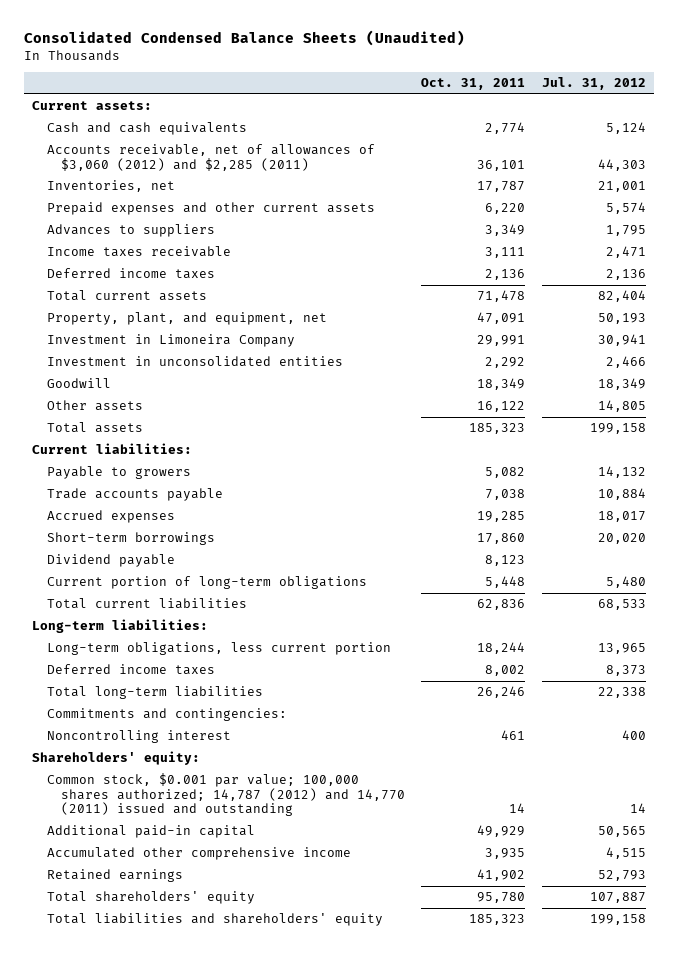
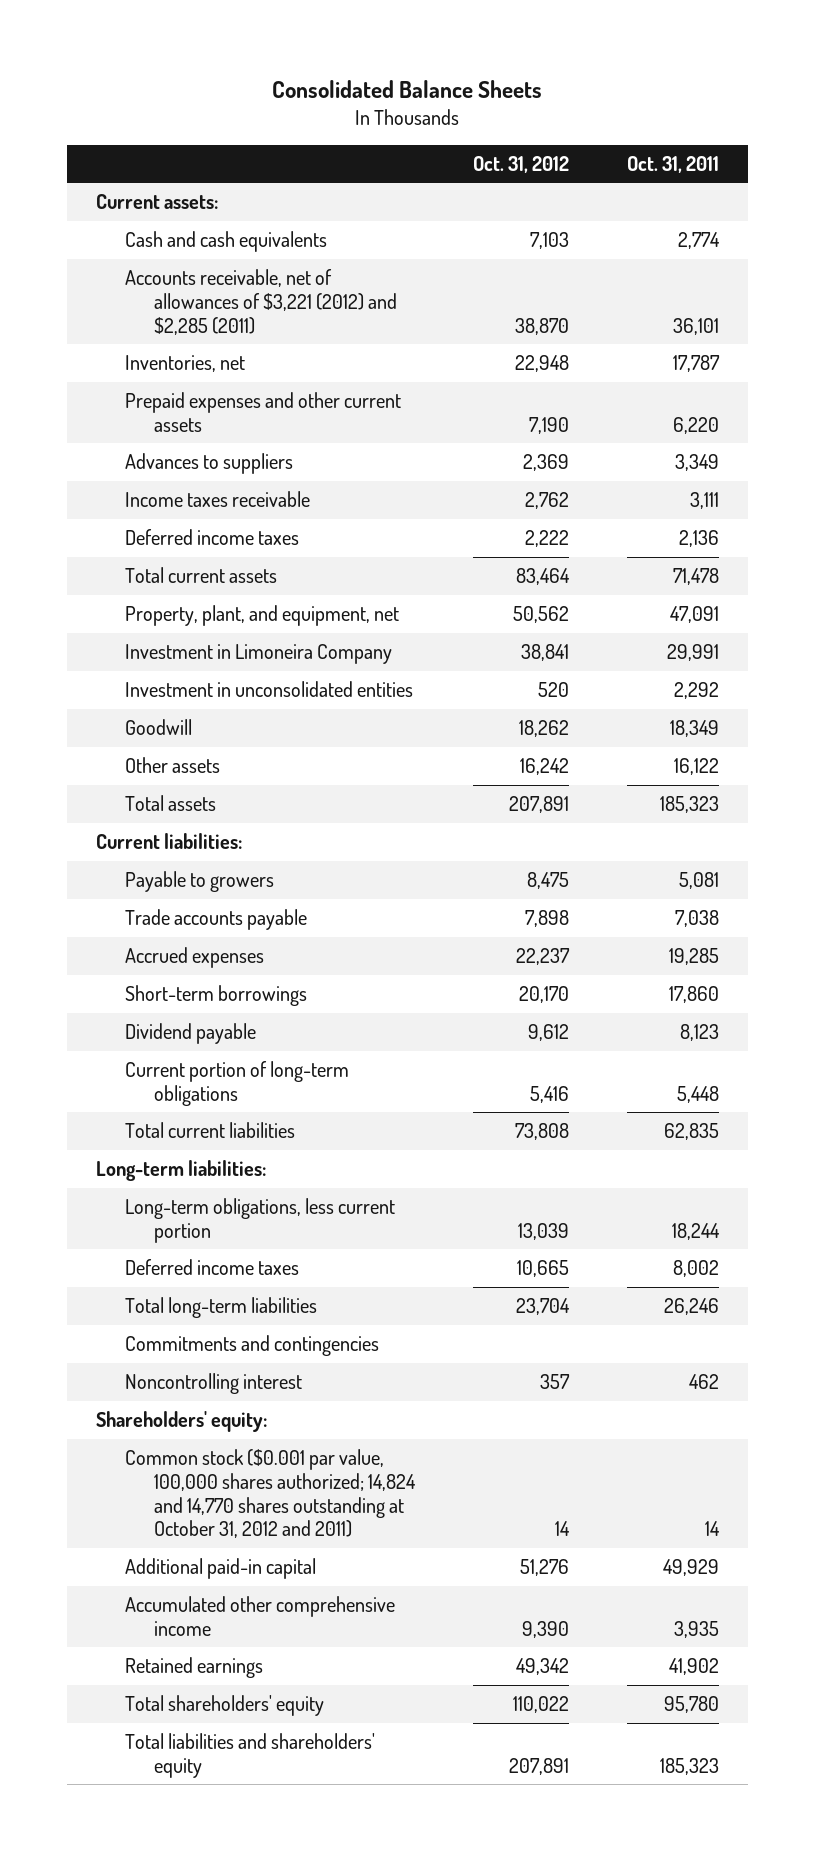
- Consolidated Condensed Balance Sheets (Unaudited)
+ Consolidated Balance Sheets
- | Oct. 31, 2011 | Jul. 31, 2012
+ | Oct. 31, 2012 | Oct. 31, 2011
- Accounts receivable, net of allowances of $3,060 (2012) and $2,285 (2011) | 36,101 | 44,303
+ Accounts receivable, net of allowances of $3,221 (2012) and $2,285 (2011) | 38,870 | 36,101
- Payable to growers | 5,082 | 14,132
+ Payable to growers | 8,475 | 5,081
- Total current liabilities | 62,836 | 68,533
+ Total current liabilities | 73,808 | 62,835
- Commitments and contingencies:
- Noncontrolling interest | 461 | 400
+ Commitments and contingencies
+ Noncontrolling interest | 357 | 462
- Common stock, $0.001 par value; 100,000 shares authorized; 14,787 (2012) and 14,770 (2011) issued and outstanding | 14 | 14
+ Common stock ($0.001 par value, 100,000 shares authorized; 14,824 and 14,770 shares outstanding at October 31, 2012 and 2011) | 14 | 14

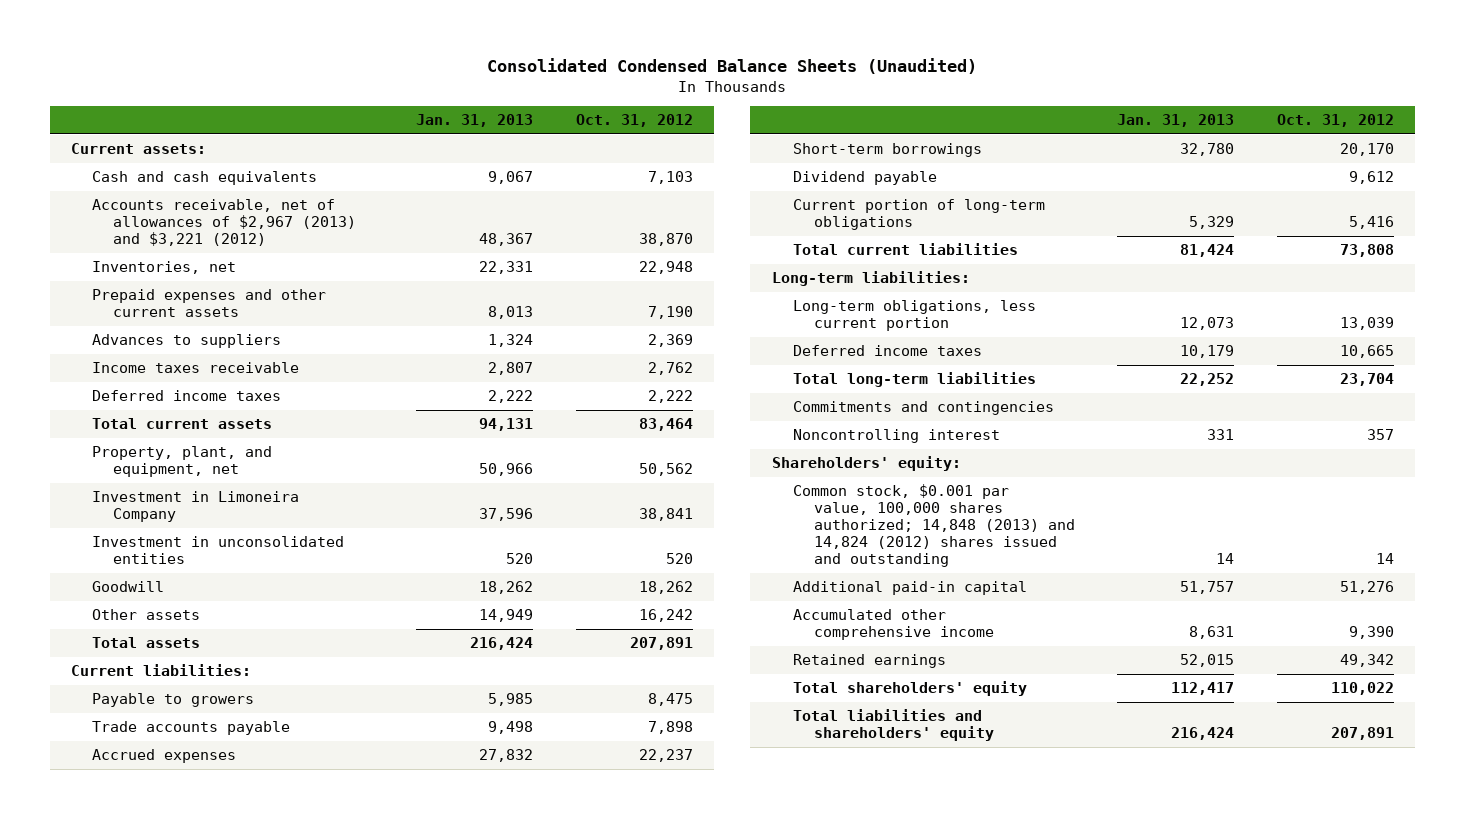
- Consolidated Balance Sheets
+ Consolidated Condensed Balance Sheets (Unaudited)
- | Oct. 31, 2012 | Oct. 31, 2011
+ | Jan. 31, 2013 | Oct. 31, 2012
- Accounts receivable, net of allowances of $3,221 (2012) and $2,285 (2011) | 38,870 | 36,101
+ Accounts receivable, net of allowances of $2,967 (2013) and $3,221 (2012) | 48,367 | 38,870
- Common stock ($0.001 par value, 100,000 shares authorized; 14,824 and 14,770 shares outstanding at October 31, 2012 and 2011) | 14 | 14
+ Common stock, $0.001 par value, 100,000 shares authorized; 14,848 (2013) and 14,824 (2012) shares issued and outstanding | 14 | 14

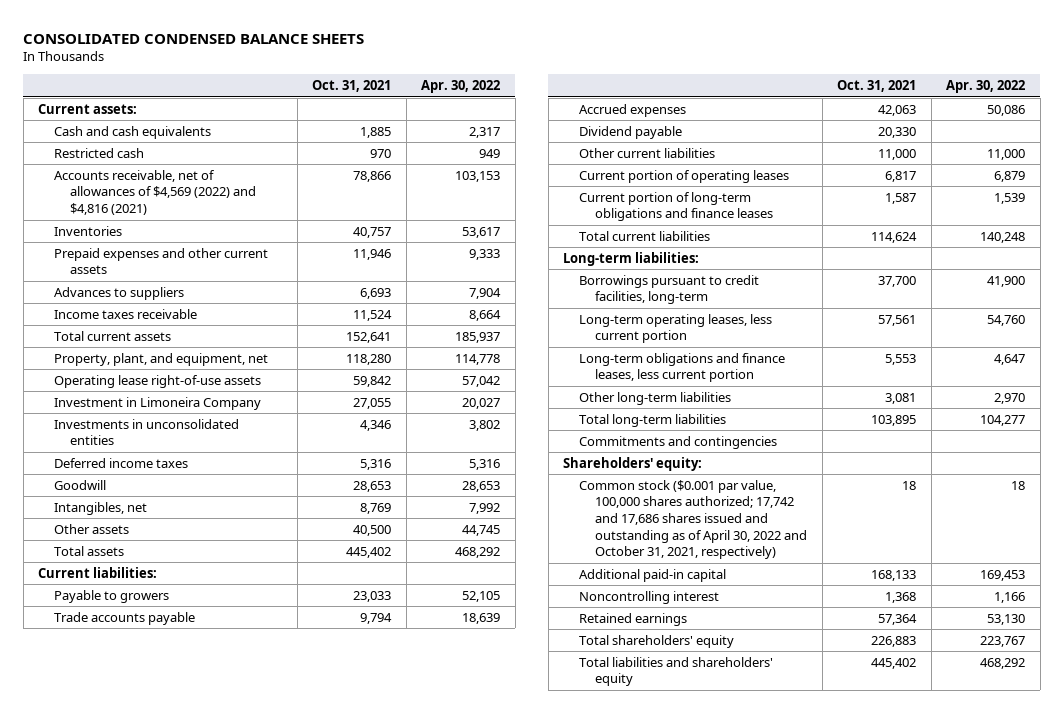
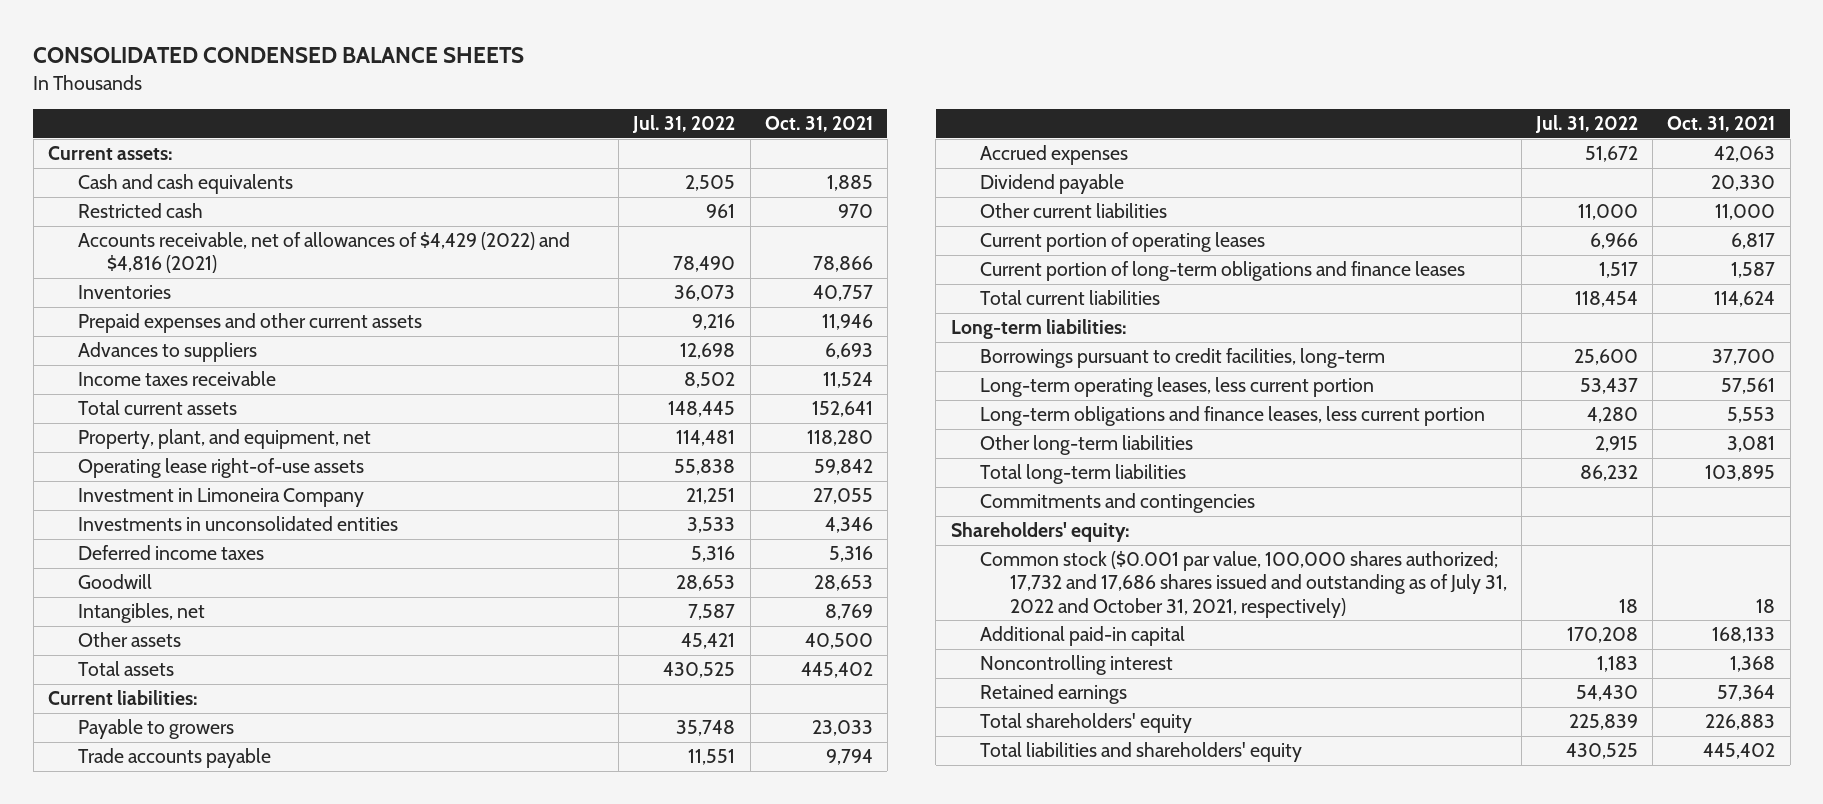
- | Oct. 31, 2021 | Apr. 30, 2022
+ | Jul. 31, 2022 | Oct. 31, 2021
- Accounts receivable, net of allowances of $4,569 (2022) and $4,816 (2021) | 78,866 | 103,153
+ Accounts receivable, net of allowances of $4,429 (2022) and $4,816 (2021) | 78,490 | 78,866
- Common stock ($0.001 par value, 100,000 shares authorized; 17,742 and 17,686 shares issued and outstanding as of April 30, 2022 and October 31, 2021, respectively) | 18 | 18
+ Common stock ($0.001 par value, 100,000 shares authorized; 17,732 and 17,686 shares issued and outstanding as of July 31, 2022 and October 31, 2021, respectively) | 18 | 18

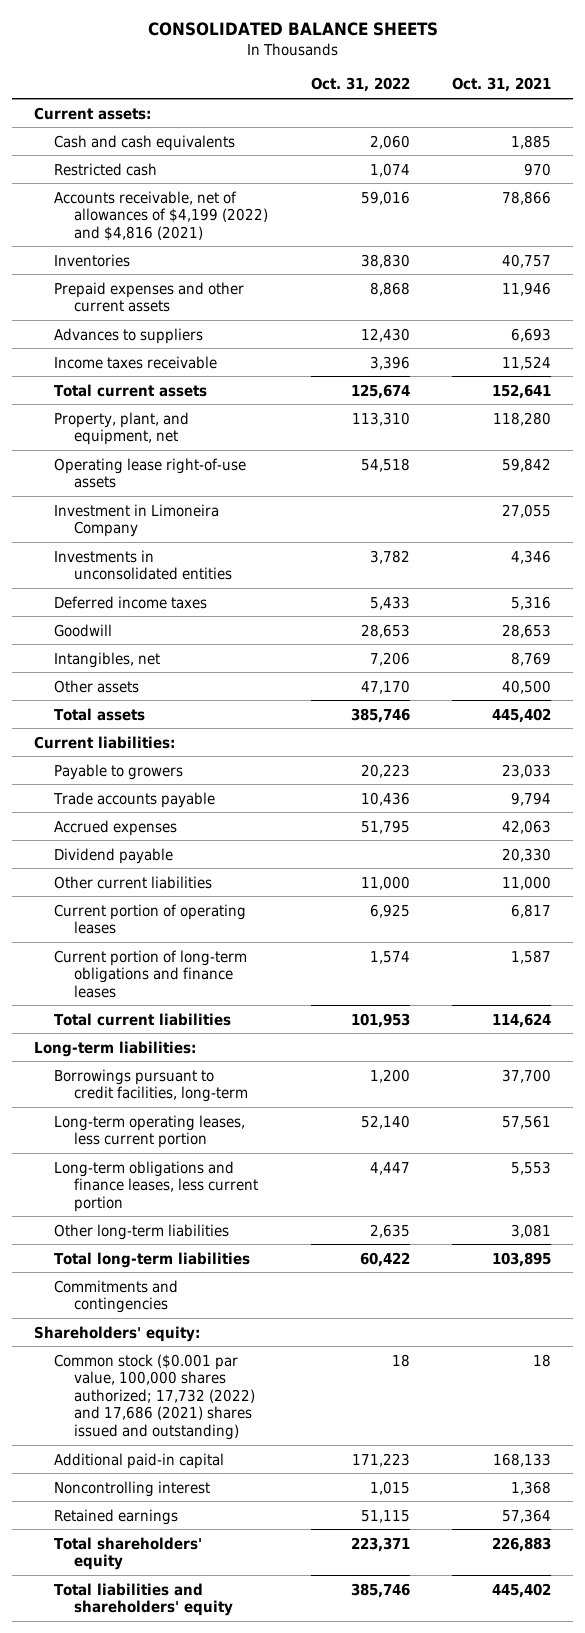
- CONSOLIDATED CONDENSED BALANCE SHEETS
+ CONSOLIDATED BALANCE SHEETS
- | Jul. 31, 2022 | Oct. 31, 2021
+ | Oct. 31, 2022 | Oct. 31, 2021
- Accounts receivable, net of allowances of $4,429 (2022) and $4,816 (2021) | 78,490 | 78,866
+ Accounts receivable, net of allowances of $4,199 (2022) and $4,816 (2021) | 59,016 | 78,866
- Common stock ($0.001 par value, 100,000 shares authorized; 17,732 and 17,686 shares issued and outstanding as of July 31, 2022 and October 31, 2021, respectively) | 18 | 18
+ Common stock ($0.001 par value, 100,000 shares authorized; 17,732 (2022) and 17,686 (2021) shares issued and outstanding) | 18 | 18

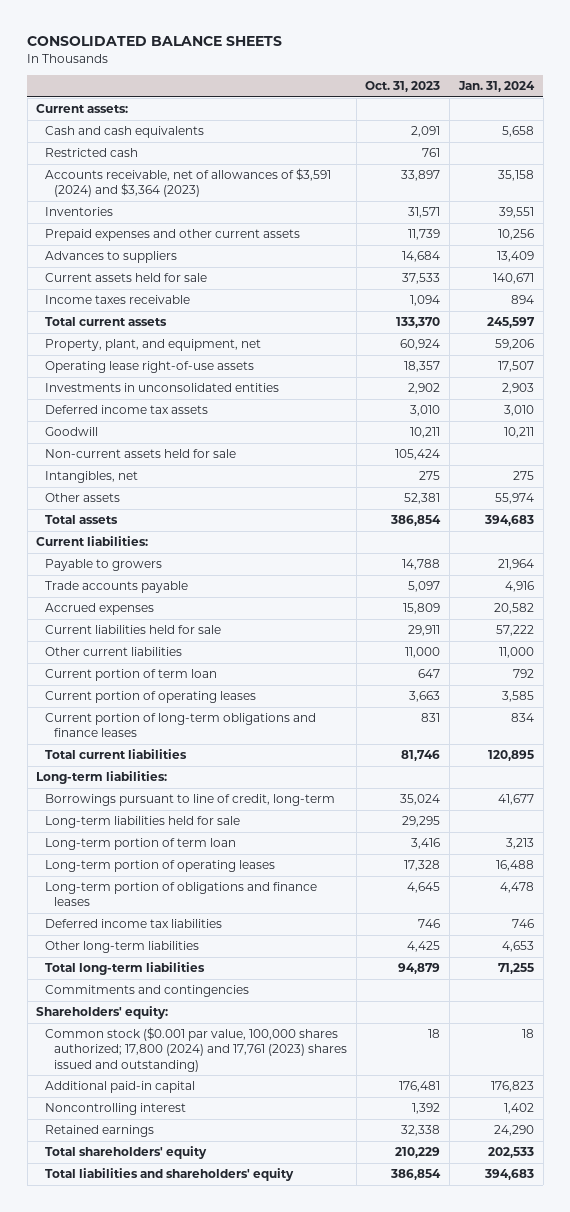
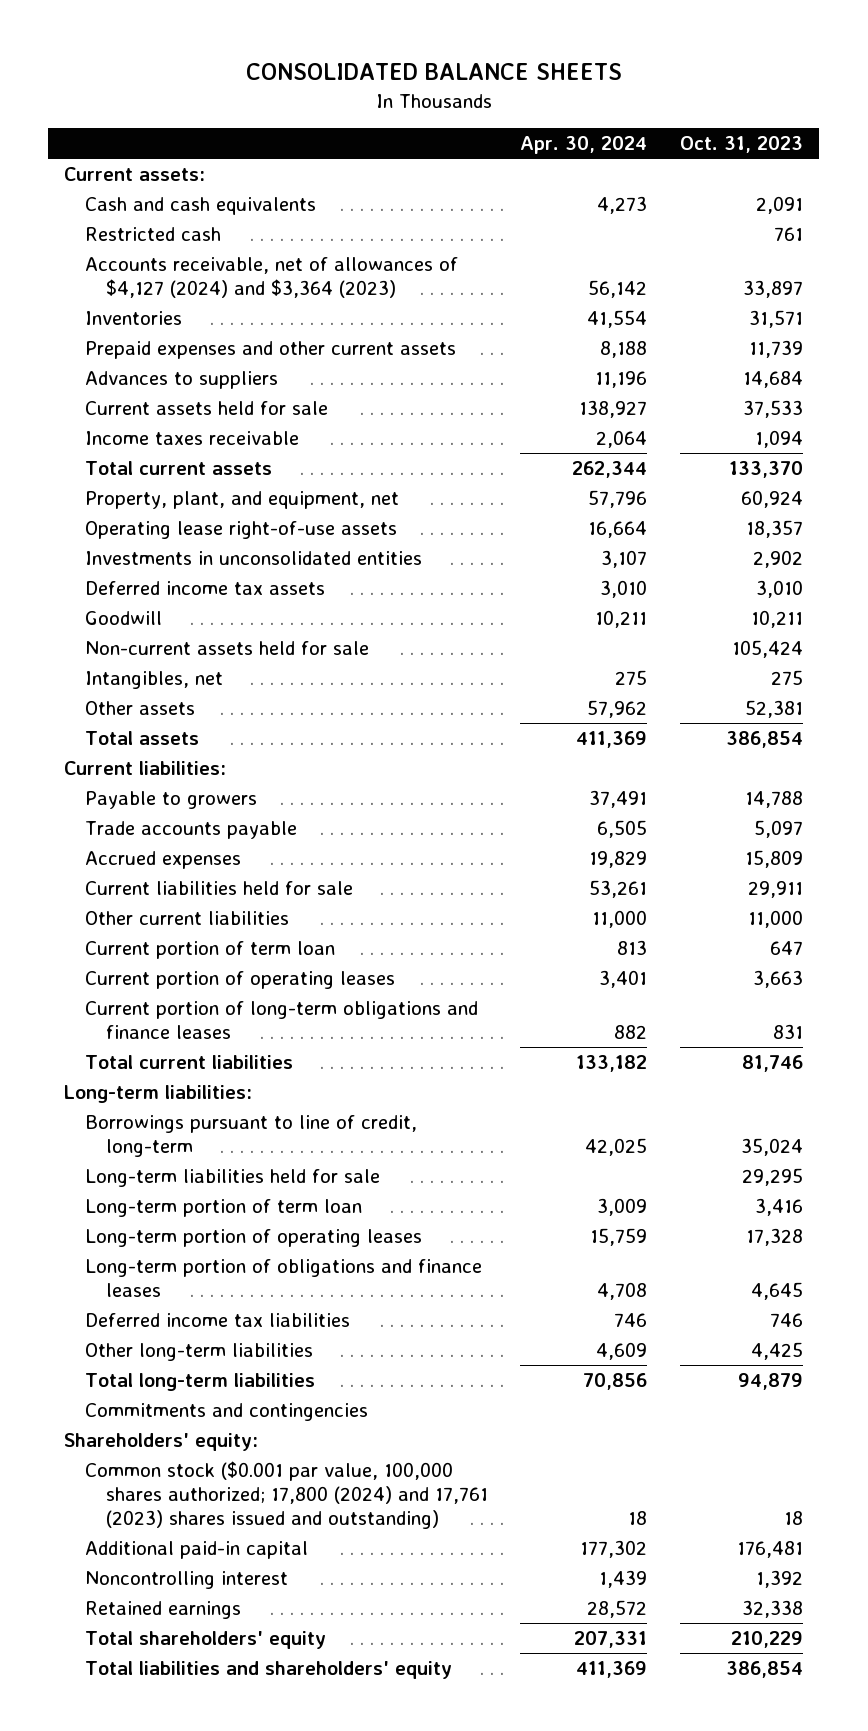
- | Oct. 31, 2023 | Jan. 31, 2024
+ | Apr. 30, 2024 | Oct. 31, 2023
- Accounts receivable, net of allowances of $3,591 (2024) and $3,364 (2023) | 33,897 | 35,158
+ Accounts receivable, net of allowances of $4,127 (2024) and $3,364 (2023) | 56,142 | 33,897

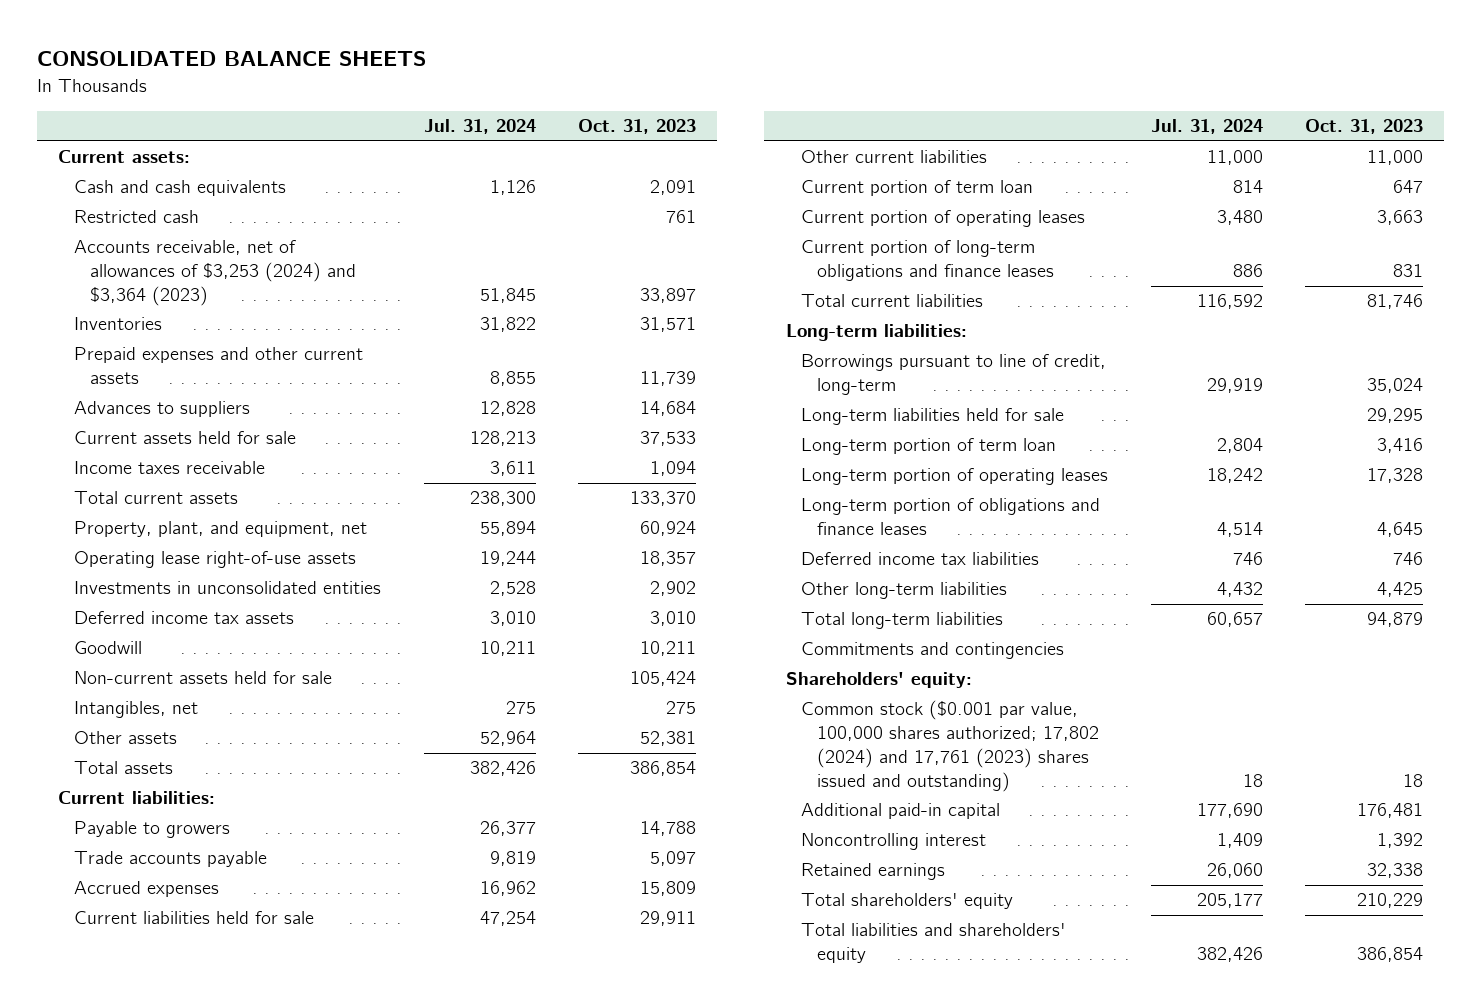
- | Apr. 30, 2024 | Oct. 31, 2023
+ | Jul. 31, 2024 | Oct. 31, 2023
- Accounts receivable, net of allowances of $4,127 (2024) and $3,364 (2023) | 56,142 | 33,897
+ Accounts receivable, net of allowances of $3,253 (2024) and $3,364 (2023) | 51,845 | 33,897
- Common stock ($0.001 par value, 100,000 shares authorized; 17,800 (2024) and 17,761 (2023) shares issued and outstanding) | 18 | 18
+ Common stock ($0.001 par value, 100,000 shares authorized; 17,802 (2024) and 17,761 (2023) shares issued and outstanding) | 18 | 18

